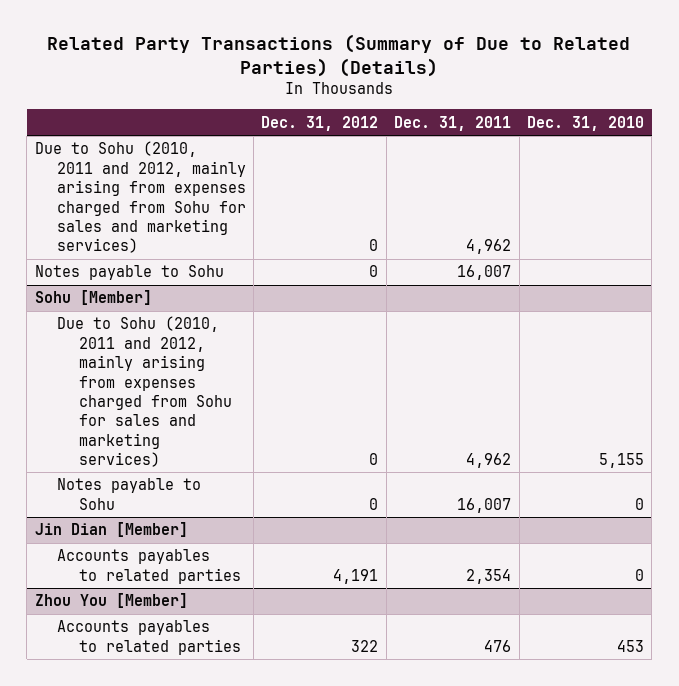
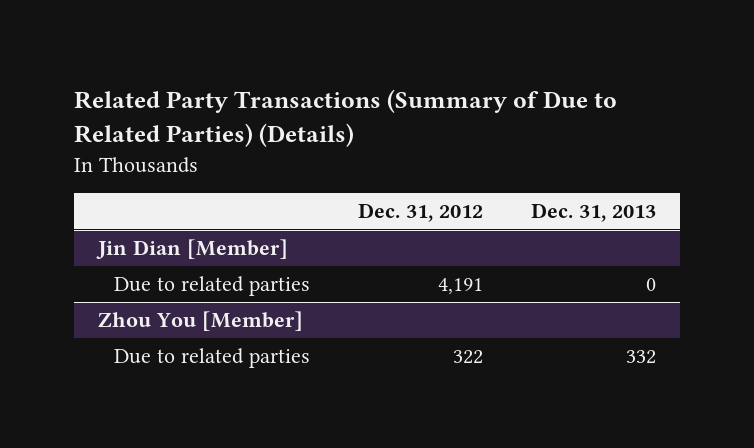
- | Dec. 31, 2012 | Dec. 31, 2011 | Dec. 31, 2010
+ | Dec. 31, 2012 | Dec. 31, 2013
- Due to Sohu (2010, 2011 and 2012, mainly arising from expenses charged from Sohu for sales and marketing services) | 0 | 4,962 |
- Notes payable to Sohu | 0 | 16,007 |
- Sohu [Member]
- Due to Sohu (2010, 2011 and 2012, mainly arising from expenses charged from Sohu for sales and marketing services) | 0 | 4,962 | 5,155
- Notes payable to Sohu | 0 | 16,007 | 0
@ Jin Dian [Member]
- Accounts payables to related parties | 4,191 | 2,354 | 0
+ Due to related parties | 4,191 | 0
@ Zhou You [Member]
- Accounts payables to related parties | 322 | 476 | 453
+ Due to related parties | 322 | 332

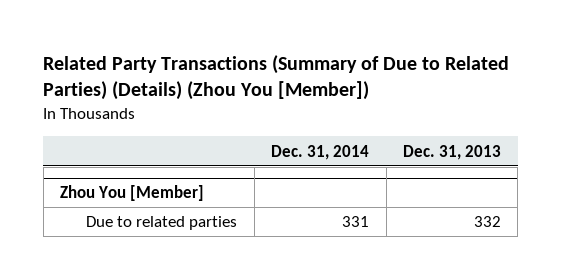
- Related Party Transactions (Summary of Due to Related Parties) (Details)
+ Related Party Transactions (Summary of Due to Related Parties) (Details) (Zhou You [Member])
- | Dec. 31, 2012 | Dec. 31, 2013
+ | Dec. 31, 2014 | Dec. 31, 2013
- Jin Dian [Member]
- Due to related parties | 4,191 | 0

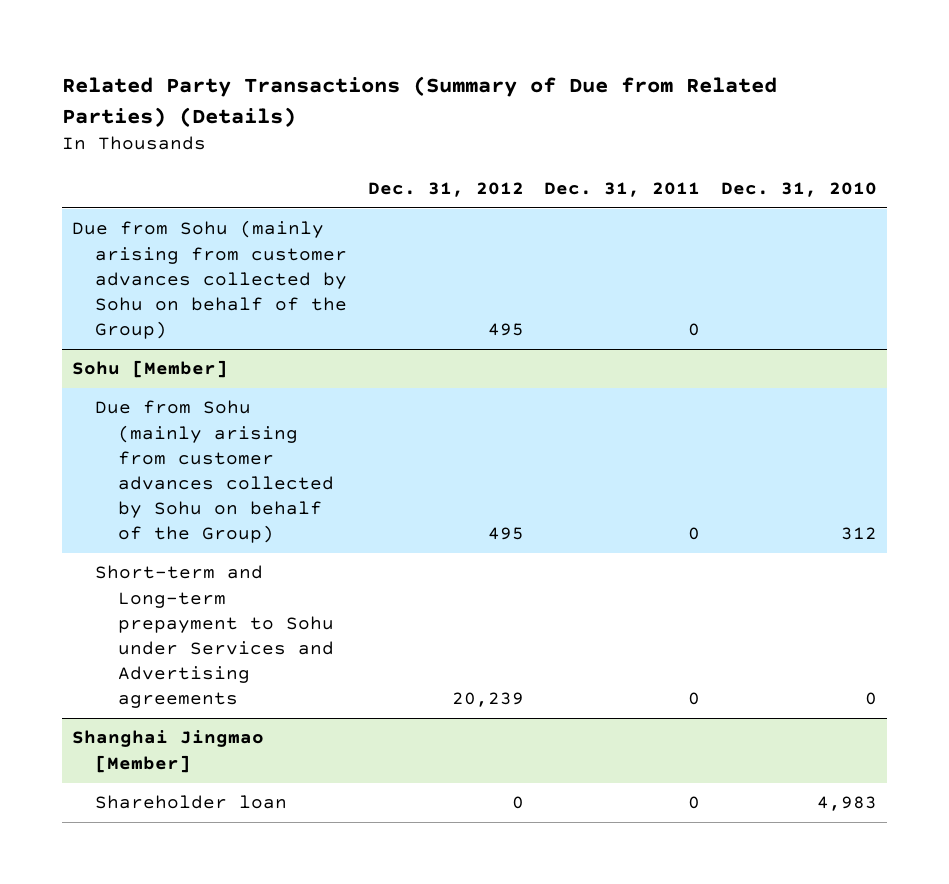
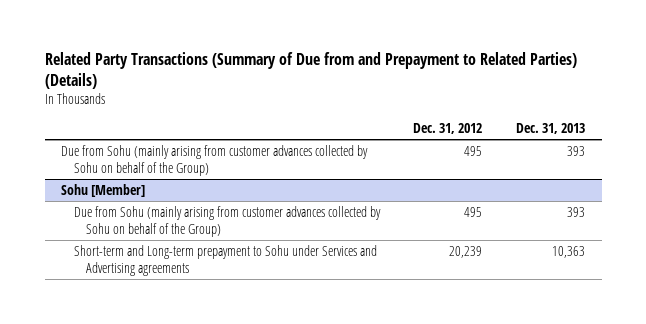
- Related Party Transactions (Summary of Due from Related Parties) (Details)
+ Related Party Transactions (Summary of Due from and Prepayment to Related Parties) (Details)
- | Dec. 31, 2012 | Dec. 31, 2011 | Dec. 31, 2010
+ | Dec. 31, 2012 | Dec. 31, 2013
- Shanghai Jingmao [Member]
- Shareholder loan | 0 | 0 | 4,983

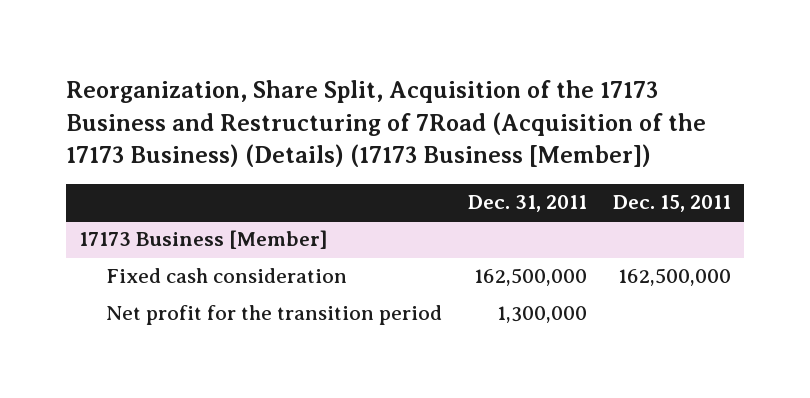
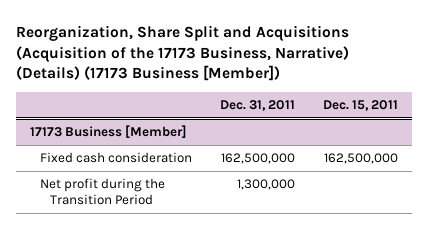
- Reorganization, Share Split, Acquisition of the 17173 Business and Restructuring of 7Road (Acquisition of the 17173 Business) (Details) (17173 Business [Member])
+ Reorganization, Share Split and Acquisitions (Acquisition of the 17173 Business, Narrative) (Details) (17173 Business [Member])
@ 17173 Business [Member]
- Net profit for the transition period | 1,300,000 |
+ Net profit during the Transition Period | 1,300,000 |

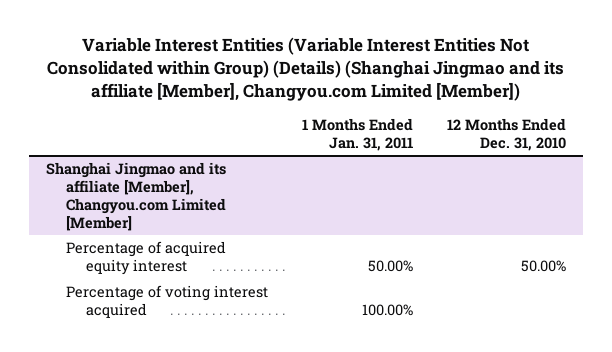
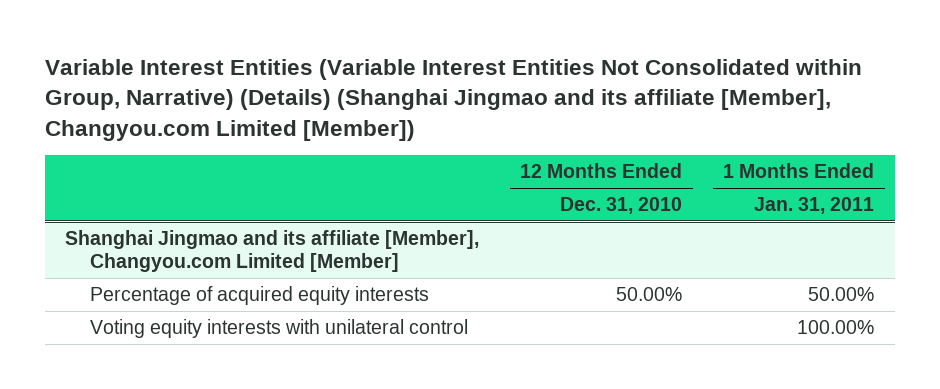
- Variable Interest Entities (Variable Interest Entities Not Consolidated within Group) (Details) (Shanghai Jingmao and its affiliate [Member], Changyou.com Limited [Member])
+ Variable Interest Entities (Variable Interest Entities Not Consolidated within Group, Narrative) (Details) (Shanghai Jingmao and its affiliate [Member], Changyou.com Limited [Member])
- | 1 Months Ended Jan. 31, 2011 | 12 Months Ended Dec. 31, 2010
+ | 12 Months Ended Dec. 31, 2010 | 1 Months Ended Jan. 31, 2011
@ Shanghai Jingmao and its affiliate [Member], Changyou.com Limited [Member]
- Percentage of acquired equity interest | 50.00% | 50.00%
- Percentage of voting interest acquired | 100.00% |
+ Percentage of acquired equity interests | 50.00% | 50.00%
+ Voting equity interests with unilateral control | | 100.00%

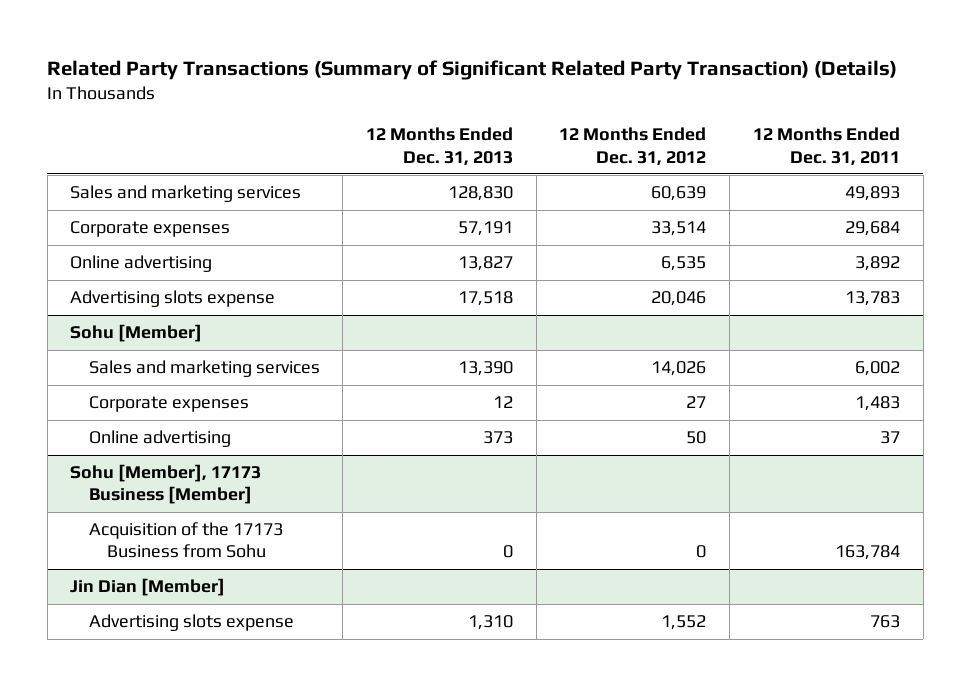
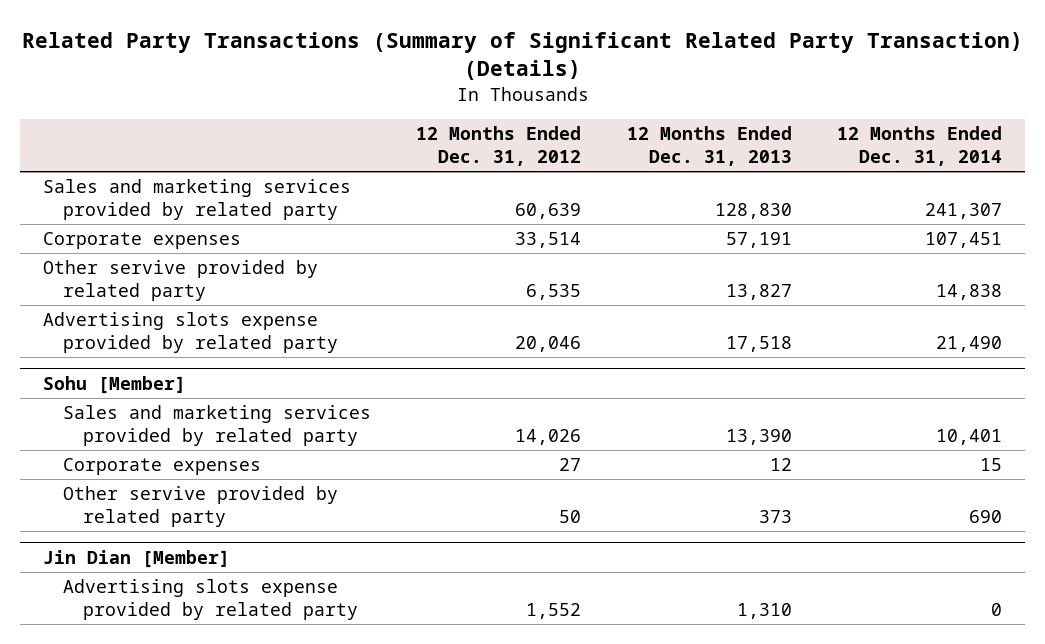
- | 12 Months Ended Dec. 31, 2013 | 12 Months Ended Dec. 31, 2012 | 12 Months Ended Dec. 31, 2011
+ | 12 Months Ended Dec. 31, 2012 | 12 Months Ended Dec. 31, 2013 | 12 Months Ended Dec. 31, 2014
- Sales and marketing services | 128,830 | 60,639 | 49,893
+ Sales and marketing services provided by related party | 60,639 | 128,830 | 241,307
- Online advertising | 13,827 | 6,535 | 3,892
- Advertising slots expense | 17,518 | 20,046 | 13,783
+ Other servive provided by related party | 6,535 | 13,827 | 14,838
+ Advertising slots expense provided by related party | 20,046 | 17,518 | 21,490
@ Sohu [Member]
- Sales and marketing services | 13,390 | 14,026 | 6,002
+ Sales and marketing services provided by related party | 14,026 | 13,390 | 10,401
- Online advertising | 373 | 50 | 37
- Sohu [Member], 17173 Business [Member]
- Acquisition of the 17173 Business from Sohu | 0 | 0 | 163,784
@ Sohu [Member]
+ Other servive provided by related party | 50 | 373 | 690
@ Jin Dian [Member]
- Advertising slots expense | 1,310 | 1,552 | 763
+ Advertising slots expense provided by related party | 1,552 | 1,310 | 0

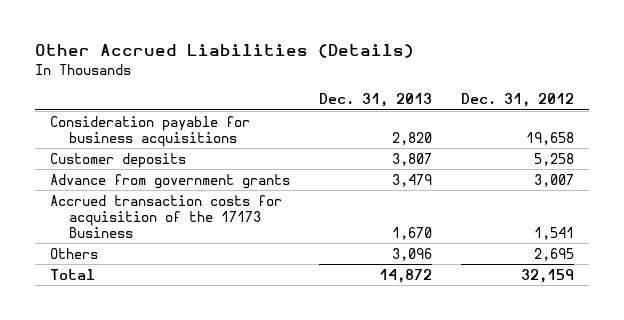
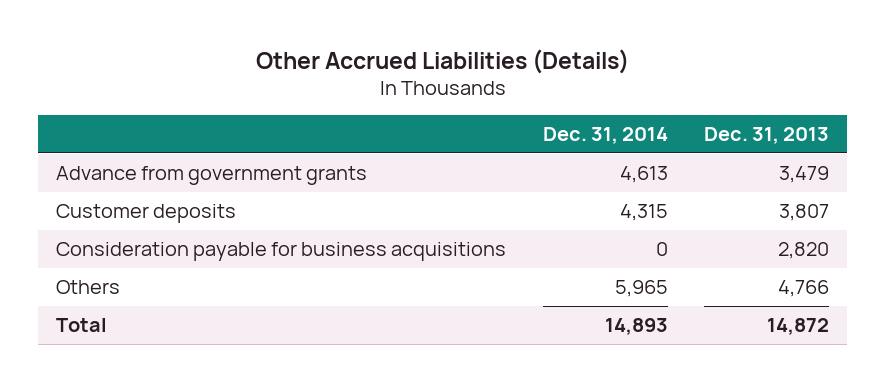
- | Dec. 31, 2013 | Dec. 31, 2012
+ | Dec. 31, 2014 | Dec. 31, 2013
- Accrued transaction costs for acquisition of the 17173 Business | 1,670 | 1,541
- Others | 3,096 | 2,695
moved down: Customer deposits | 4,315 | 3,807
moved down: Consideration payable for business acquisitions | 0 | 2,820
+ Others | 5,965 | 4,766

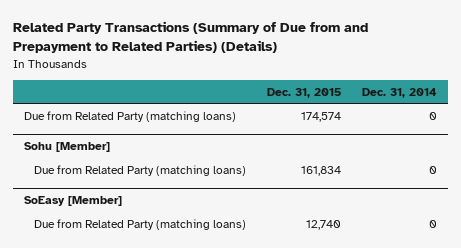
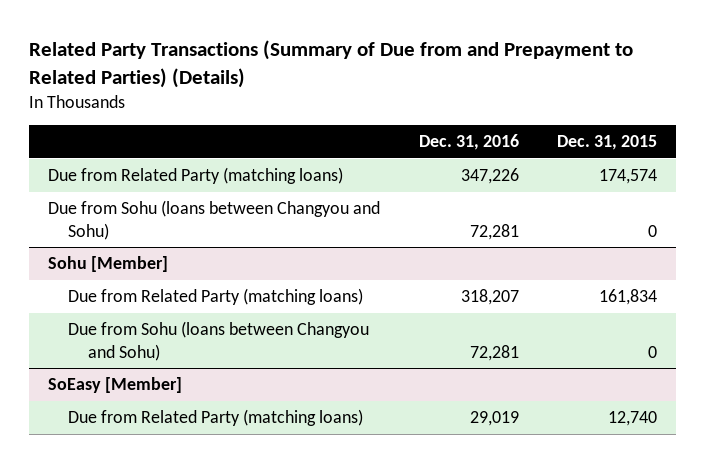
- | Dec. 31, 2015 | Dec. 31, 2014
+ | Dec. 31, 2016 | Dec. 31, 2015
+ Due from Sohu (loans between Changyou and Sohu) | 72,281 | 0
@ Sohu [Member]
+ Due from Sohu (loans between Changyou and Sohu) | 72,281 | 0

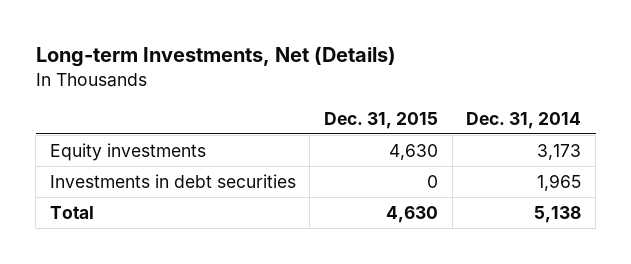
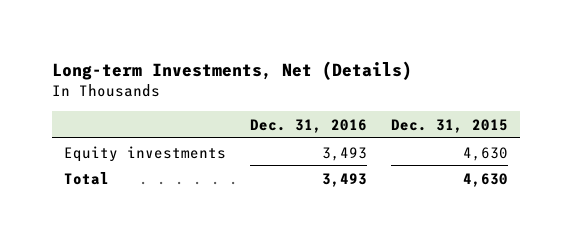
- | Dec. 31, 2015 | Dec. 31, 2014
+ | Dec. 31, 2016 | Dec. 31, 2015
- Investments in debt securities | 0 | 1,965

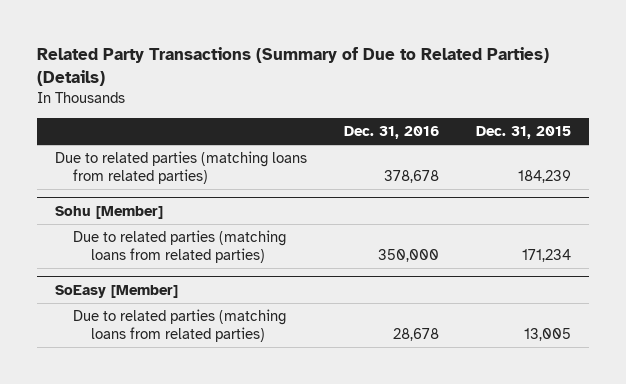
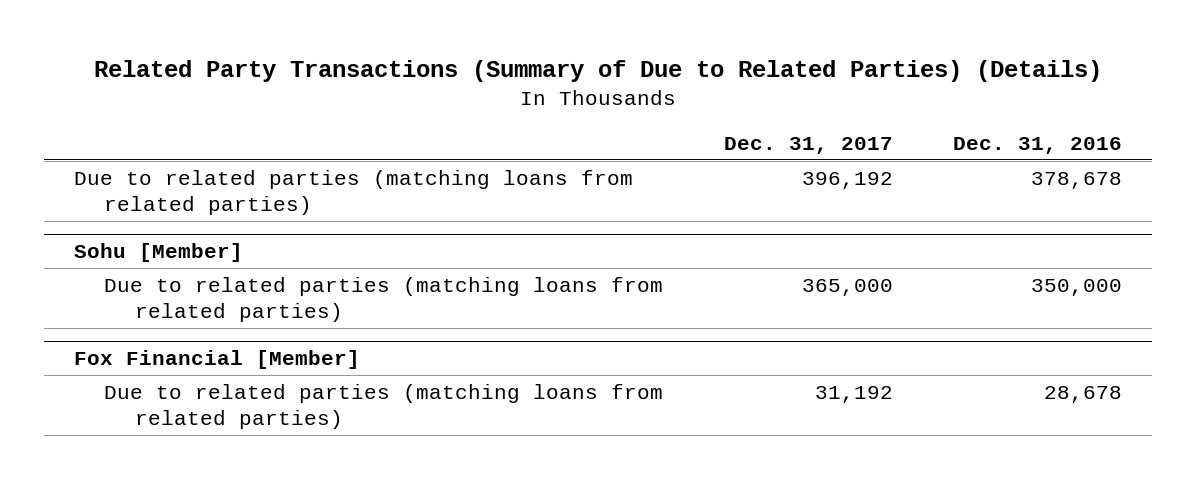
- | Dec. 31, 2016 | Dec. 31, 2015
+ | Dec. 31, 2017 | Dec. 31, 2016
- SoEasy [Member]
+ Fox Financial [Member]

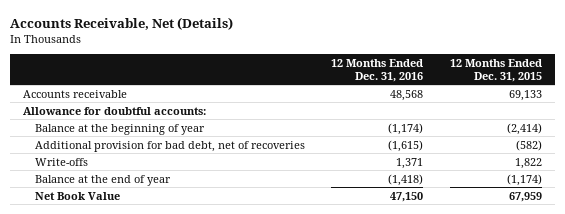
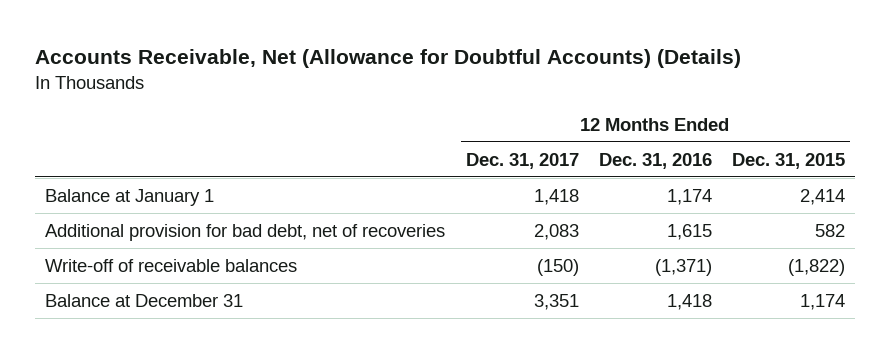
- Accounts Receivable, Net (Details)
+ Accounts Receivable, Net (Allowance for Doubtful Accounts) (Details)
- | 12 Months Ended Dec. 31, 2016 | 12 Months Ended Dec. 31, 2015
+ | 12 Months Ended Dec. 31, 2017 | 12 Months Ended Dec. 31, 2016 | 12 Months Ended Dec. 31, 2015
- Accounts receivable | 48,568 | 69,133
- Allowance for doubtful accounts:
- Balance at the beginning of year | (1,174) | (2,414)
- Additional provision for bad debt, net of recoveries | (1,615) | (582)
- Write-offs | 1,371 | 1,822
- Balance at the end of year | (1,418) | (1,174)
- Net Book Value | 47,150 | 67,959
+ Balance at January 1 | 1,418 | 1,174 | 2,414
+ Additional provision for bad debt, net of recoveries | 2,083 | 1,615 | 582
+ Write-off of receivable balances | (150) | (1,371) | (1,822)
+ Balance at December 31 | 3,351 | 1,418 | 1,174

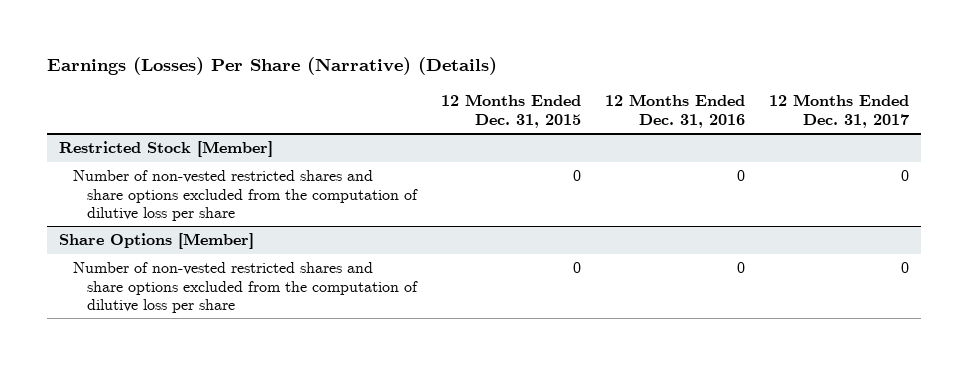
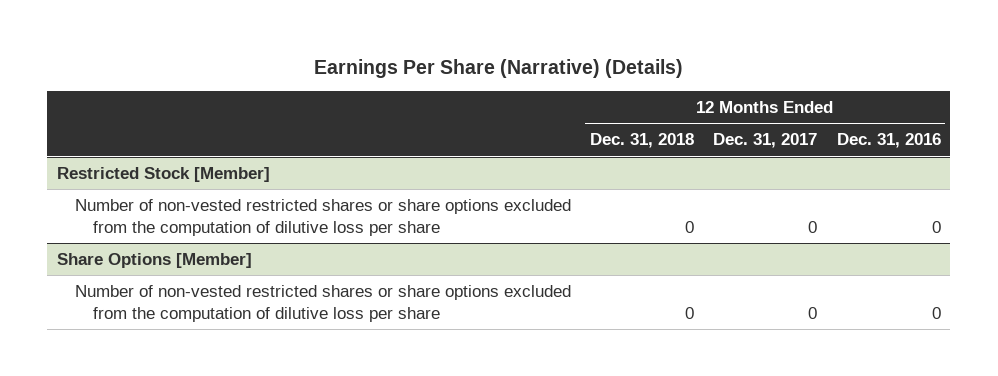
- Earnings (Losses) Per Share (Narrative) (Details)
+ Earnings Per Share (Narrative) (Details)
- | 12 Months Ended Dec. 31, 2015 | 12 Months Ended Dec. 31, 2016 | 12 Months Ended Dec. 31, 2017
+ | 12 Months Ended Dec. 31, 2018 | 12 Months Ended Dec. 31, 2017 | 12 Months Ended Dec. 31, 2016
@ Restricted Stock [Member]
- Number of non-vested restricted shares and share options excluded from the computation of dilutive loss per share | 0 | 0 | 0
+ Number of non-vested restricted shares or share options excluded from the computation of dilutive loss per share | 0 | 0 | 0
@ Share Options [Member]
- Number of non-vested restricted shares and share options excluded from the computation of dilutive loss per share | 0 | 0 | 0
+ Number of non-vested restricted shares or share options excluded from the computation of dilutive loss per share | 0 | 0 | 0

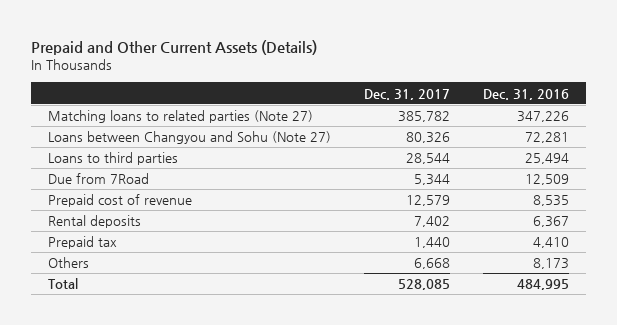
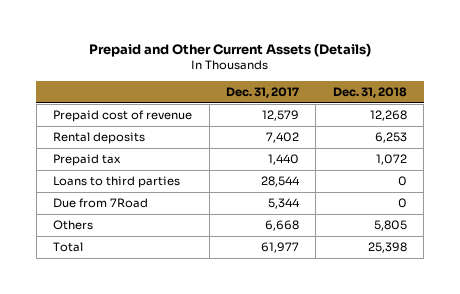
- | Dec. 31, 2017 | Dec. 31, 2016
+ | Dec. 31, 2017 | Dec. 31, 2018
- Matching loans to related parties (Note 27) | 385,782 | 347,226
- Loans between Changyou and Sohu (Note 27) | 80,326 | 72,281
moved down: Loans to third parties | 28,544 | 0
moved down: Due from 7Road | 5,344 | 0
- Total | 528,085 | 484,995
+ Total | 61,977 | 25,398

